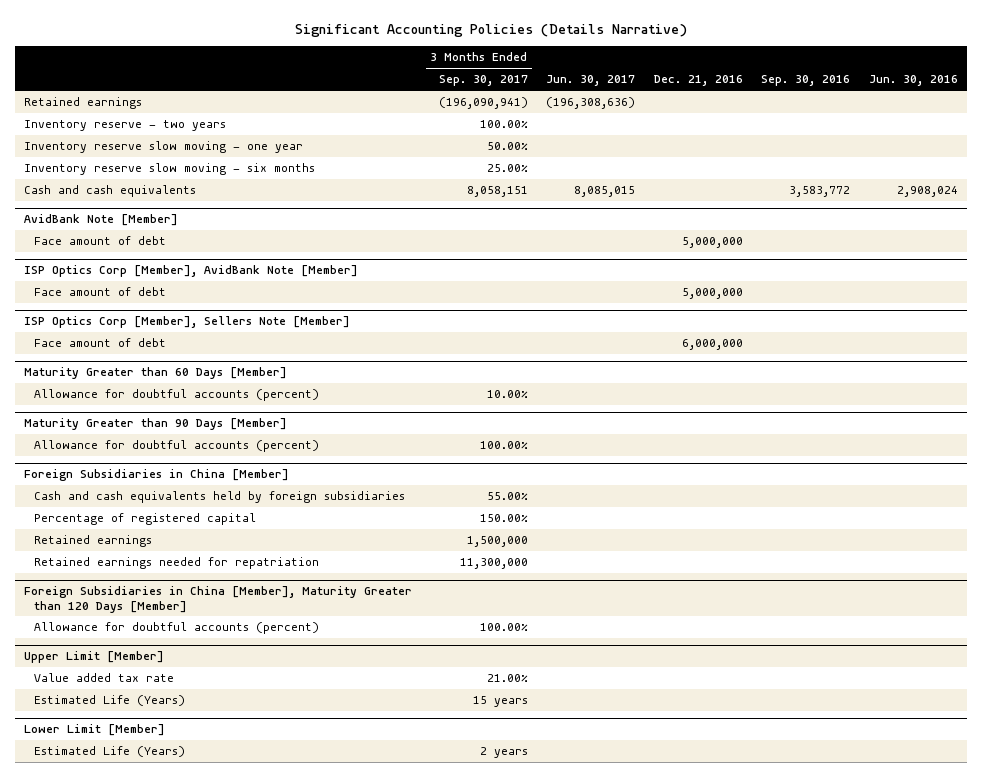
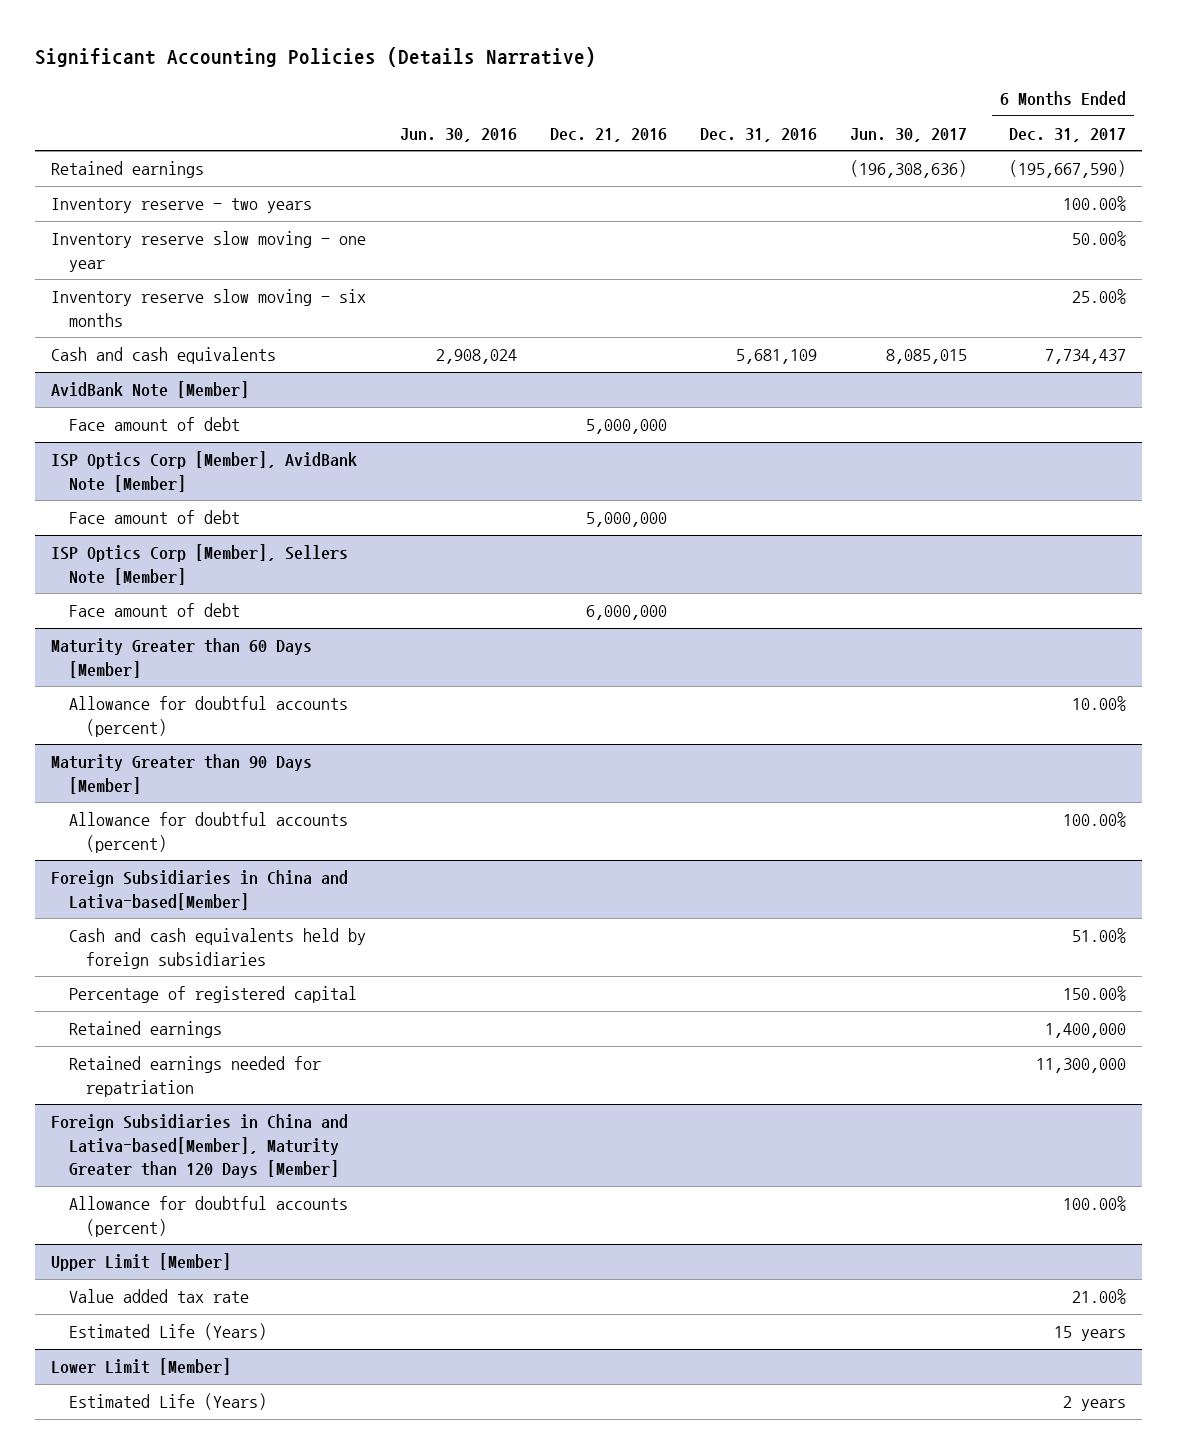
- | 3 Months Ended Sep. 30, 2017 | Jun. 30, 2017 | Dec. 21, 2016 | Sep. 30, 2016 | Jun. 30, 2016
+ | Jun. 30, 2016 | Dec. 21, 2016 | Dec. 31, 2016 | Jun. 30, 2017 | 6 Months Ended Dec. 31, 2017
- Foreign Subsidiaries in China [Member]
+ Foreign Subsidiaries in China and Lativa-based[Member]
- Foreign Subsidiaries in China [Member], Maturity Greater than 120 Days [Member]
+ Foreign Subsidiaries in China and Lativa-based[Member], Maturity Greater than 120 Days [Member]

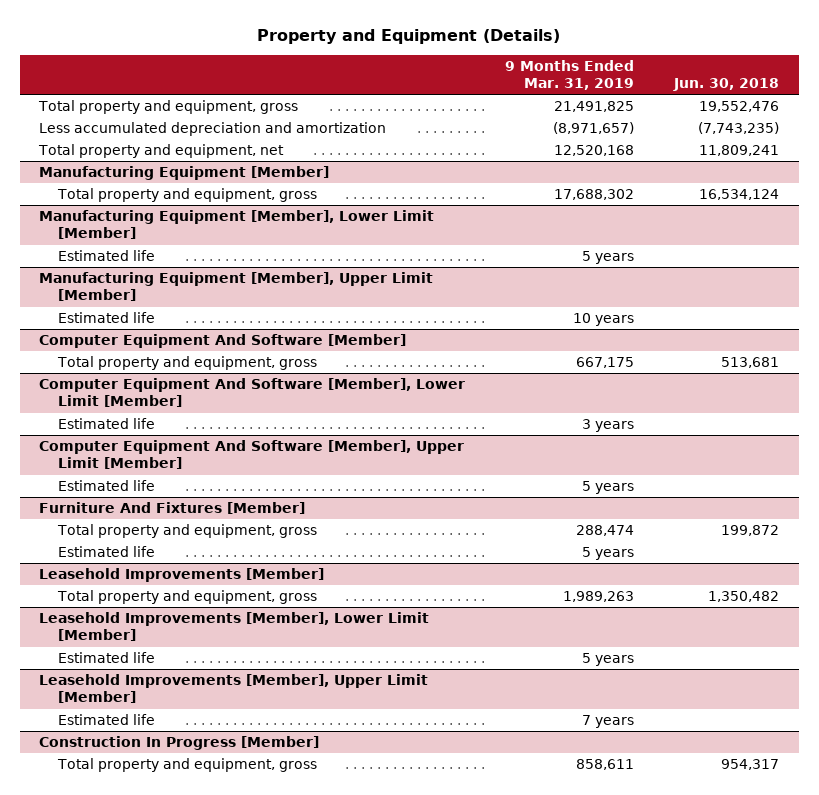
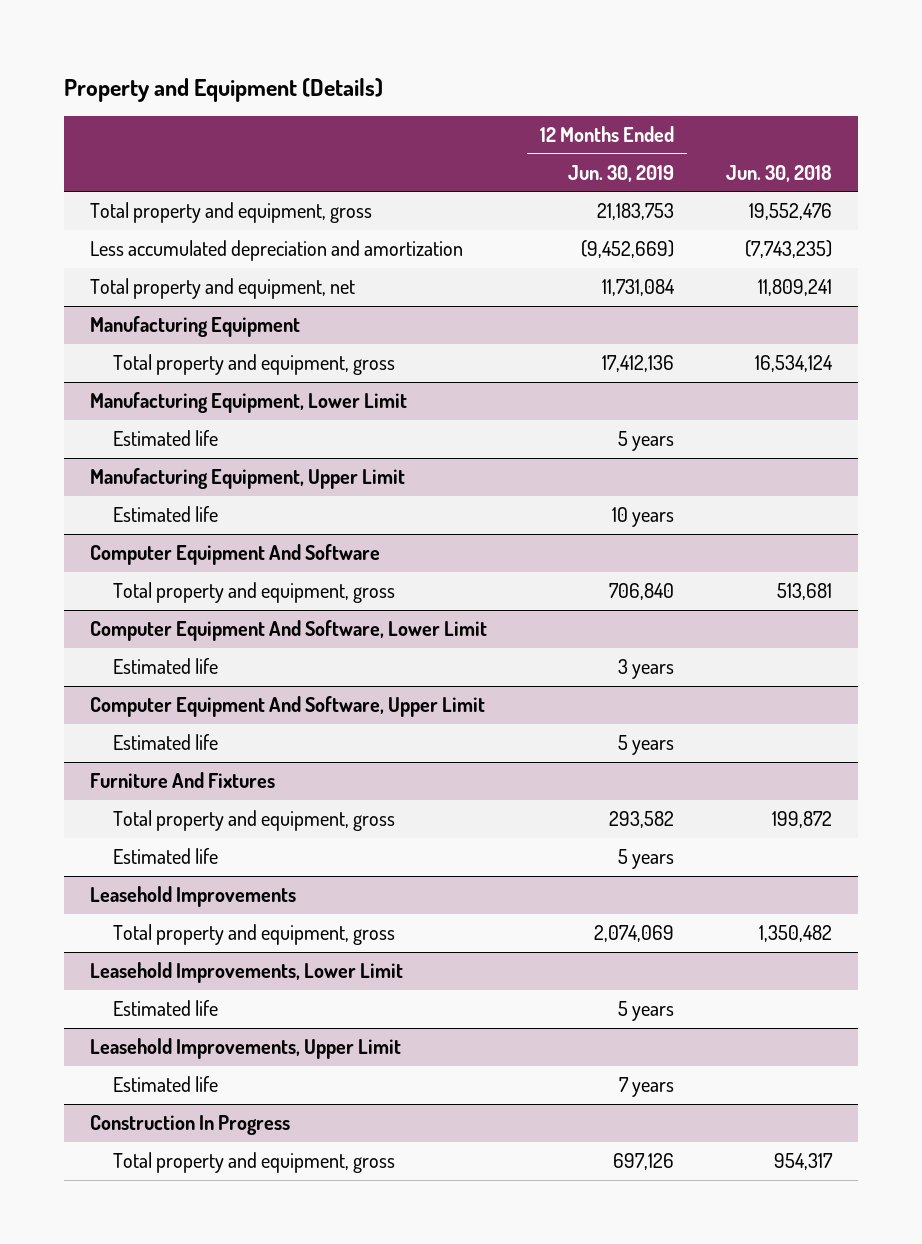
- | 9 Months Ended Mar. 31, 2019 | Jun. 30, 2018
+ | 12 Months Ended Jun. 30, 2019 | Jun. 30, 2018
- Manufacturing Equipment [Member]
+ Manufacturing Equipment
- Manufacturing Equipment [Member], Lower Limit [Member]
+ Manufacturing Equipment, Lower Limit
- Manufacturing Equipment [Member], Upper Limit [Member]
+ Manufacturing Equipment, Upper Limit
- Computer Equipment And Software [Member]
+ Computer Equipment And Software
- Computer Equipment And Software [Member], Lower Limit [Member]
+ Computer Equipment And Software, Lower Limit
- Computer Equipment And Software [Member], Upper Limit [Member]
+ Computer Equipment And Software, Upper Limit
- Furniture And Fixtures [Member]
+ Furniture And Fixtures
- Leasehold Improvements [Member]
+ Leasehold Improvements
- Leasehold Improvements [Member], Lower Limit [Member]
+ Leasehold Improvements, Lower Limit
- Leasehold Improvements [Member], Upper Limit [Member]
+ Leasehold Improvements, Upper Limit
- Construction In Progress [Member]
+ Construction In Progress

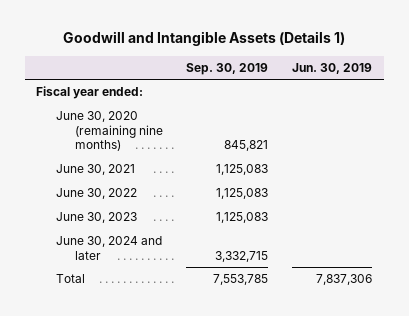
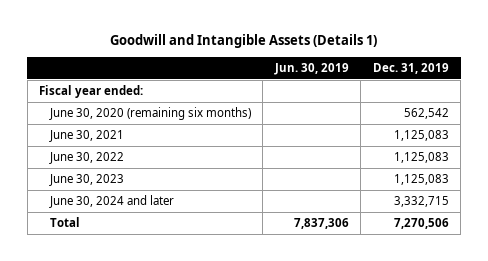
- | Sep. 30, 2019 | Jun. 30, 2019
+ | Jun. 30, 2019 | Dec. 31, 2019
- June 30, 2020 (remaining nine months) | 845,821 |
+ June 30, 2020 (remaining six months) | | 562,542

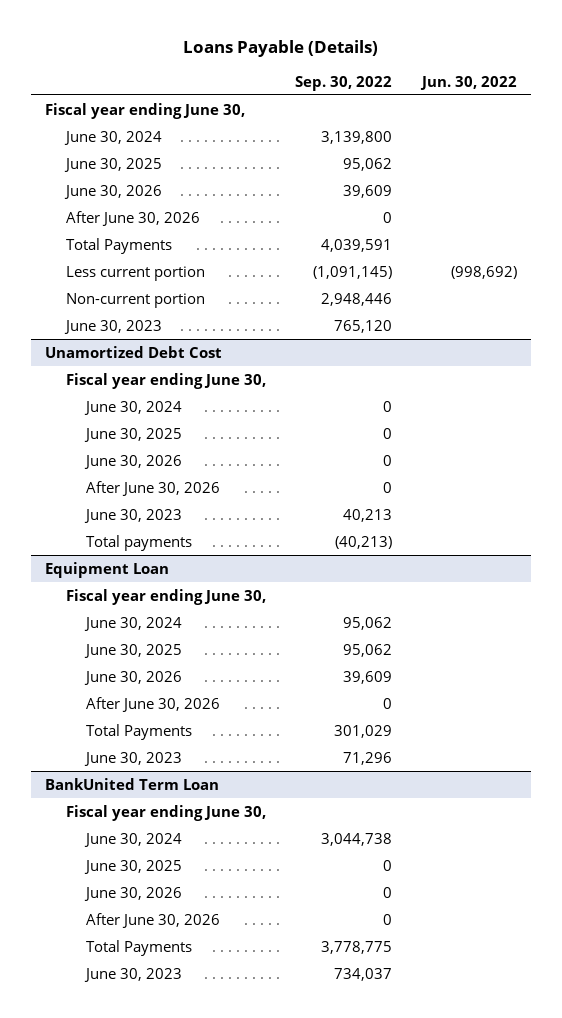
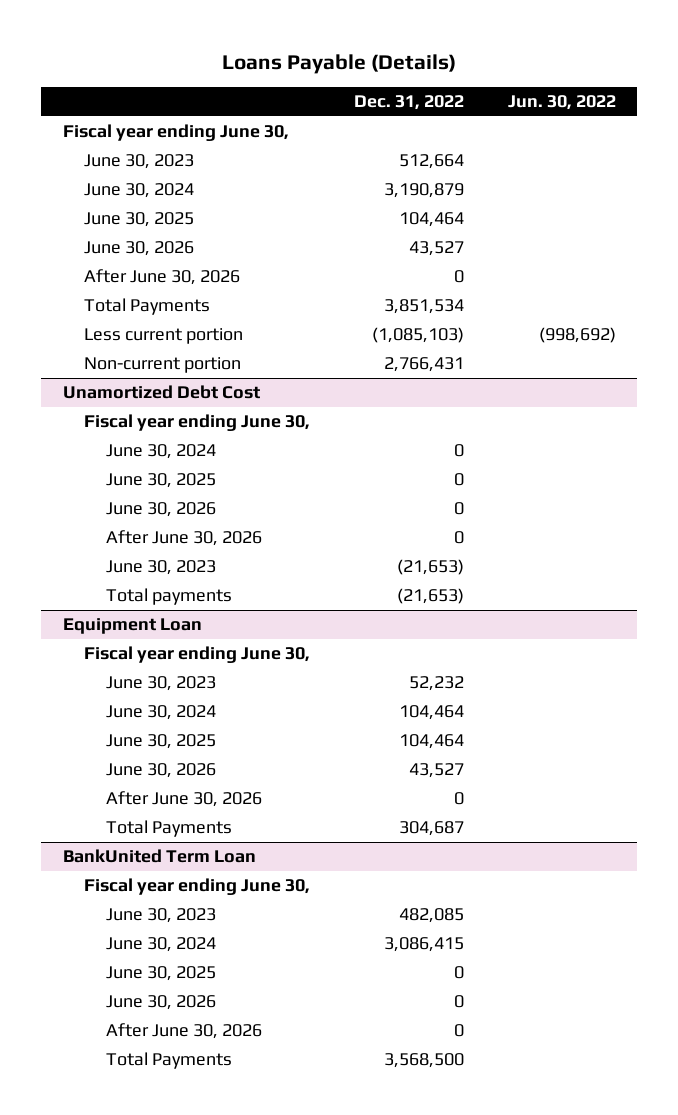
- | Sep. 30, 2022 | Jun. 30, 2022
+ | Dec. 31, 2022 | Jun. 30, 2022
moved up: June 30, 2023 | 512,664 |
@ Equipment Loan
moved up: June 30, 2023 | 52,232 |
@ BankUnited Term Loan
moved up: June 30, 2023 | 482,085 |

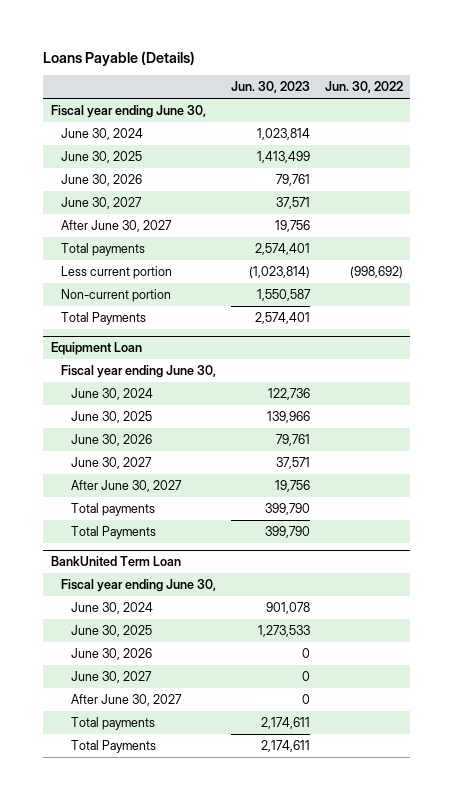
- | Dec. 31, 2022 | Jun. 30, 2022
+ | Jun. 30, 2023 | Jun. 30, 2022
- June 30, 2023 | 512,664 |
- After June 30, 2026 | 0 |
+ June 30, 2027 | 37,571 |
+ After June 30, 2027 | 19,756 |
+ Total payments | 2,574,401 |
- Unamortized Debt Cost
- Fiscal year ending June 30,
- June 30, 2024 | 0 |
- June 30, 2025 | 0 |
- June 30, 2026 | 0 |
- After June 30, 2026 | 0 |
- June 30, 2023 | (21,653) |
- Total payments | (21,653) |
moved down: Total Payments | 2,574,401 |
@ Equipment Loan
- June 30, 2023 | 52,232 |
- After June 30, 2026 | 0 |
+ June 30, 2027 | 37,571 |
+ After June 30, 2027 | 19,756 |
+ Total payments | 399,790 |
@ BankUnited Term Loan
- June 30, 2023 | 482,085 |
- After June 30, 2026 | 0 |
+ June 30, 2027 | 0 |
+ After June 30, 2027 | 0 |
+ Total payments | 2,174,611 |

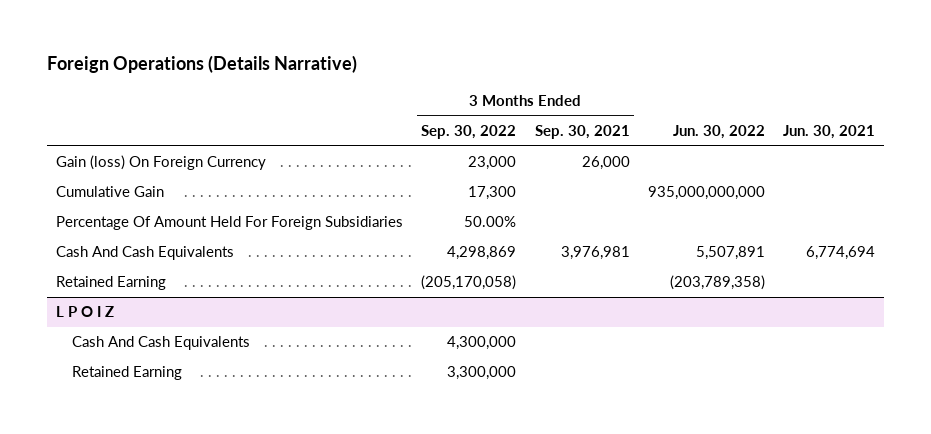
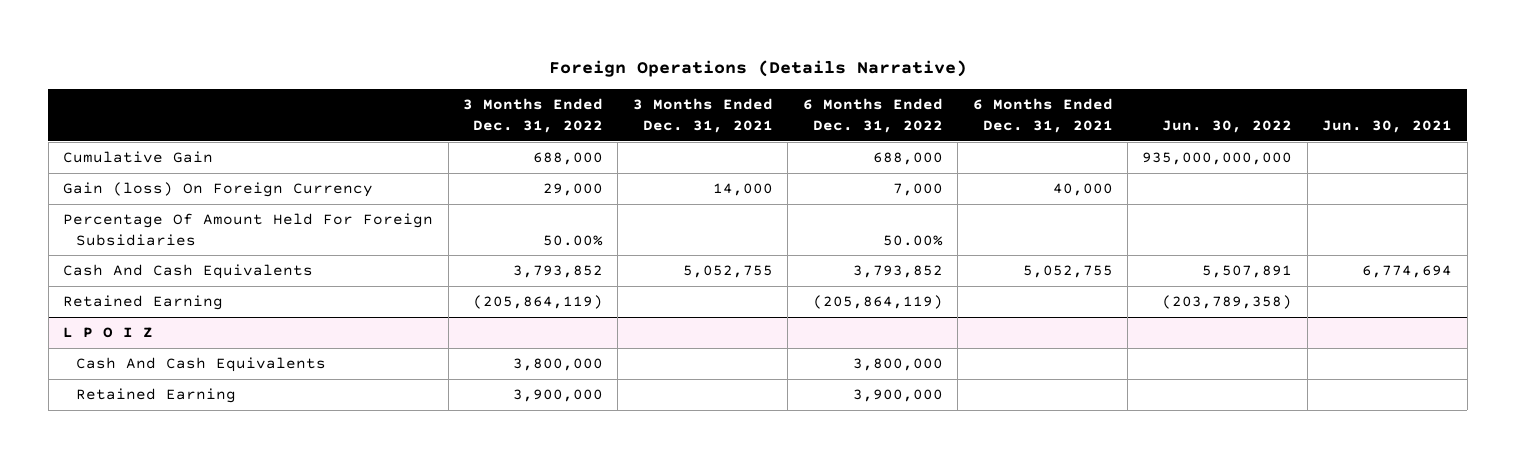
- | 3 Months Ended Sep. 30, 2022 | 3 Months Ended Sep. 30, 2021 | Jun. 30, 2022 | Jun. 30, 2021
+ | 3 Months Ended Dec. 31, 2022 | 3 Months Ended Dec. 31, 2021 | 6 Months Ended Dec. 31, 2022 | 6 Months Ended Dec. 31, 2021 | Jun. 30, 2022 | Jun. 30, 2021
moved down: Gain (loss) On Foreign Currency | 29,000 | 14,000 | 7,000 | 40,000 | |

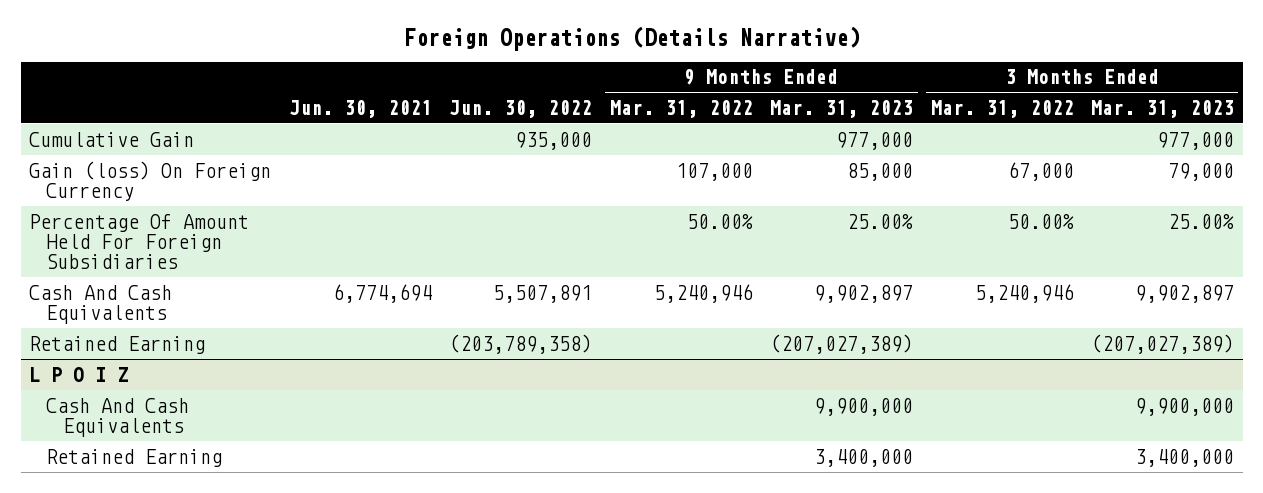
- | 3 Months Ended Dec. 31, 2022 | 3 Months Ended Dec. 31, 2021 | 6 Months Ended Dec. 31, 2022 | 6 Months Ended Dec. 31, 2021 | Jun. 30, 2022 | Jun. 30, 2021
+ | Jun. 30, 2021 | Jun. 30, 2022 | 9 Months Ended Mar. 31, 2022 | 9 Months Ended Mar. 31, 2023 | 3 Months Ended Mar. 31, 2022 | 3 Months Ended Mar. 31, 2023
- Cumulative Gain | 688,000 | | 688,000 | | 935,000,000,000 |
+ Cumulative Gain | | 935,000 | | 977,000 | | 977,000

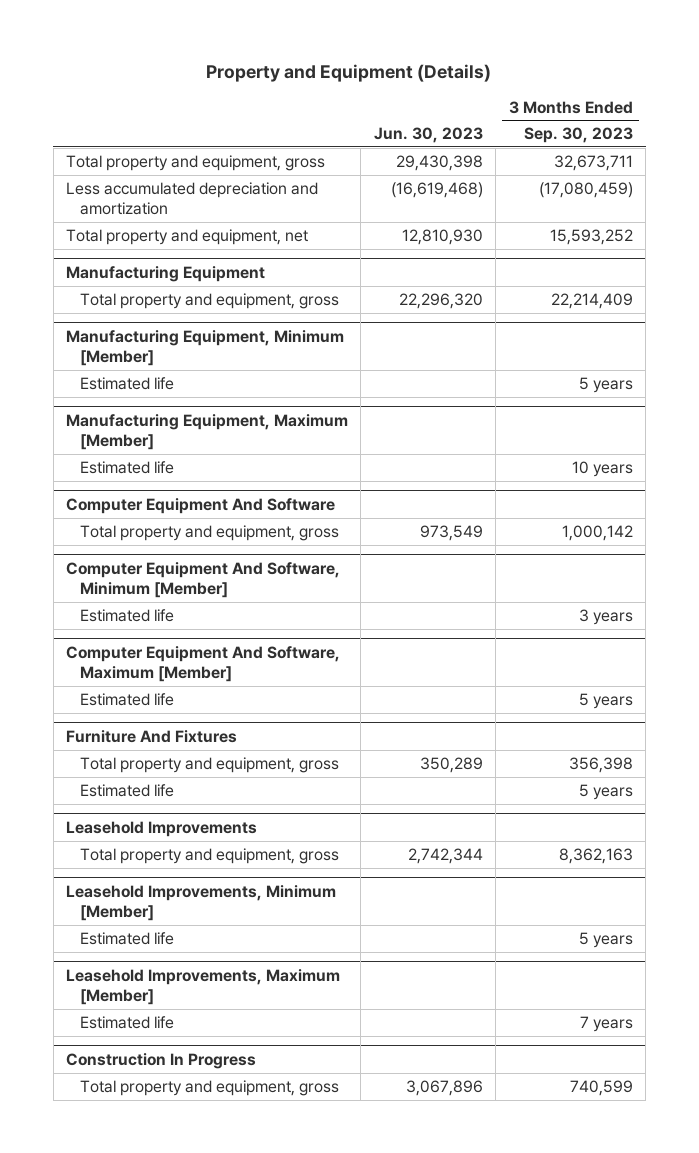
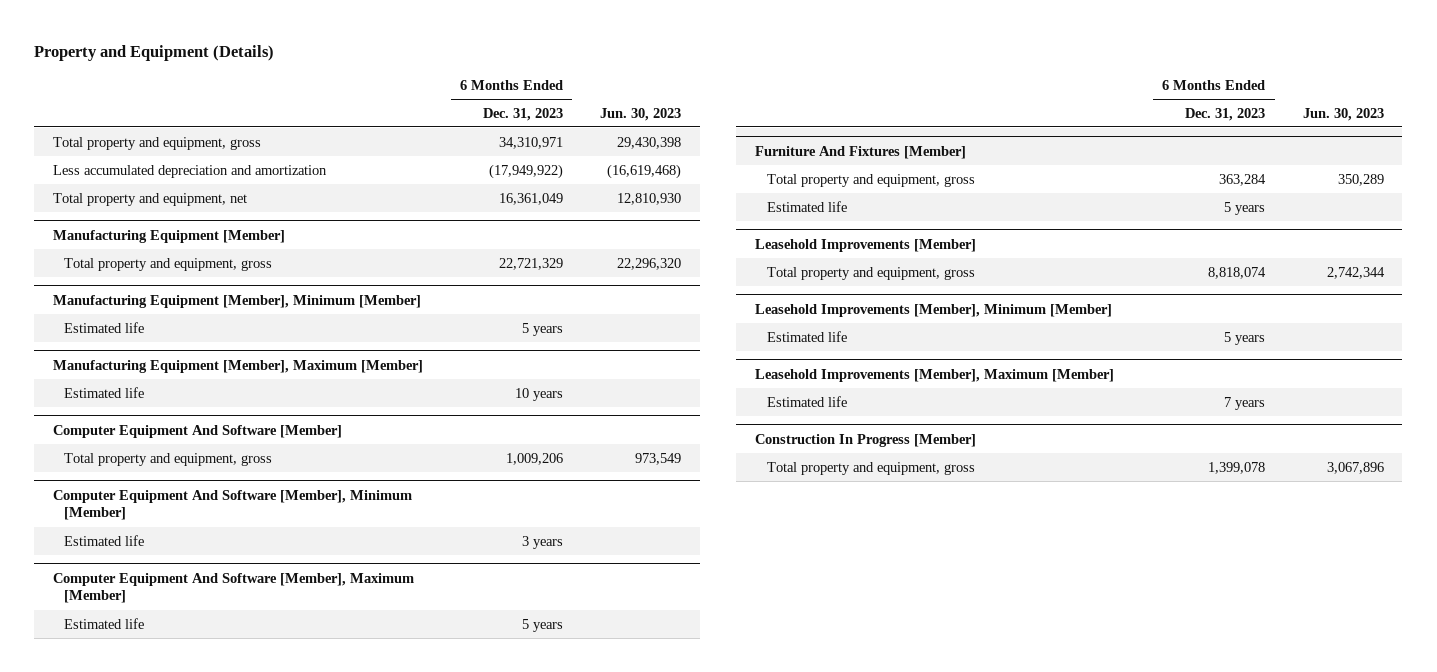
- | Jun. 30, 2023 | 3 Months Ended Sep. 30, 2023
+ | 6 Months Ended Dec. 31, 2023 | Jun. 30, 2023
- Manufacturing Equipment
+ Manufacturing Equipment [Member]
- Manufacturing Equipment, Minimum [Member]
+ Manufacturing Equipment [Member], Minimum [Member]
- Manufacturing Equipment, Maximum [Member]
+ Manufacturing Equipment [Member], Maximum [Member]
- Computer Equipment And Software
+ Computer Equipment And Software [Member]
- Computer Equipment And Software, Minimum [Member]
+ Computer Equipment And Software [Member], Minimum [Member]
- Computer Equipment And Software, Maximum [Member]
+ Computer Equipment And Software [Member], Maximum [Member]
- Furniture And Fixtures
+ Furniture And Fixtures [Member]
- Leasehold Improvements
+ Leasehold Improvements [Member]
- Leasehold Improvements, Minimum [Member]
+ Leasehold Improvements [Member], Minimum [Member]
- Leasehold Improvements, Maximum [Member]
+ Leasehold Improvements [Member], Maximum [Member]
- Construction In Progress
+ Construction In Progress [Member]

